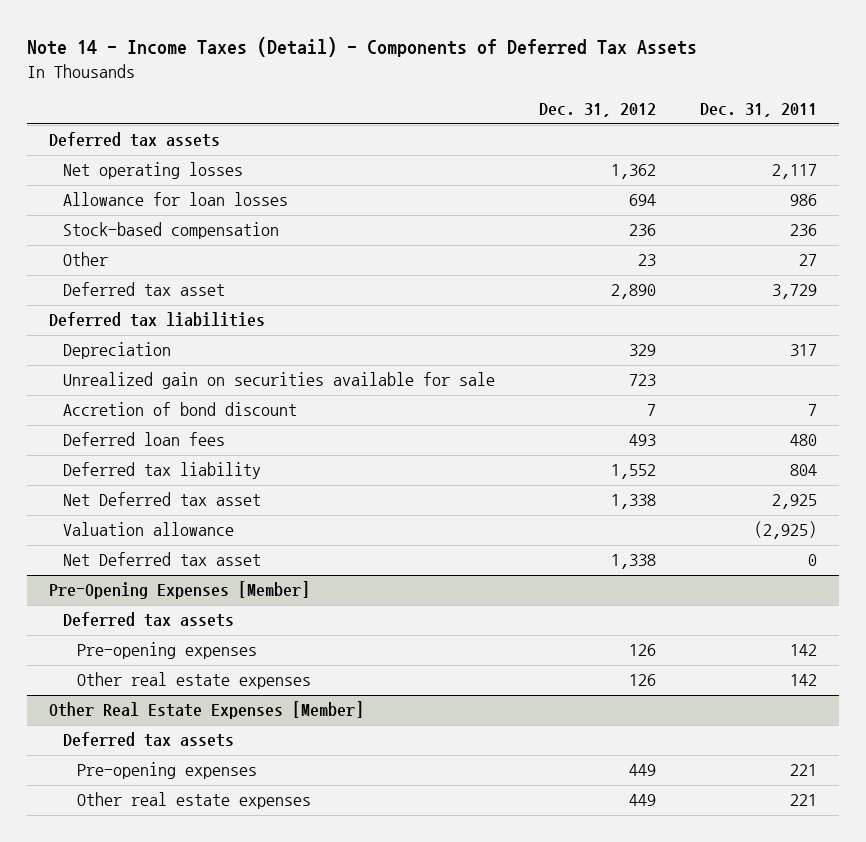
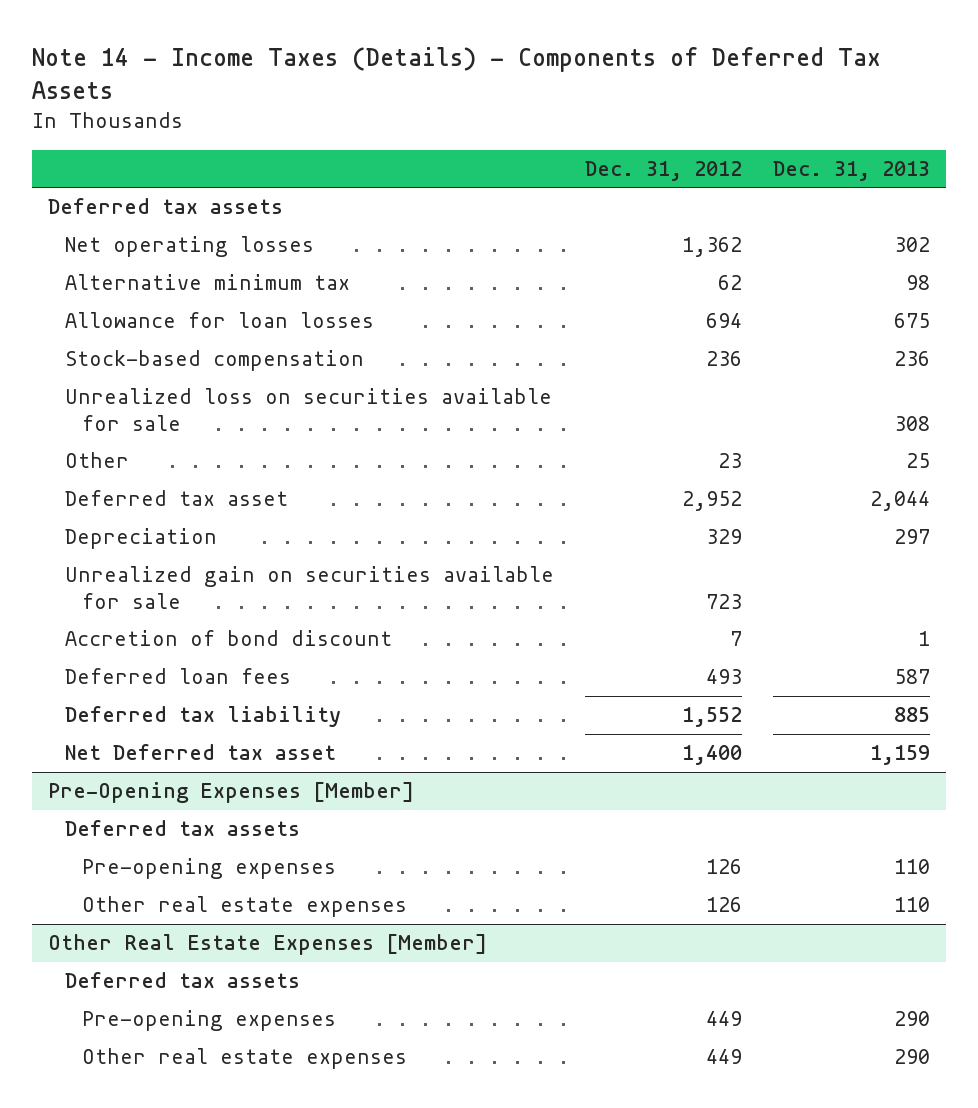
- Note 14 - Income Taxes (Detail) - Components of Deferred Tax Assets
+ Note 14 - Income Taxes (Details) - Components of Deferred Tax Assets
- | Dec. 31, 2012 | Dec. 31, 2011
+ | Dec. 31, 2012 | Dec. 31, 2013
+ Alternative minimum tax | 62 | 98
+ Unrealized loss on securities available for sale | | 308
- Deferred tax asset | 2,890 | 3,729
- Deferred tax liabilities
+ Deferred tax asset | 2,952 | 2,044
- Net Deferred tax asset | 1,338 | 2,925
- Valuation allowance | | (2,925)
- Net Deferred tax asset | 1,338 | 0
+ Net Deferred tax asset | 1,400 | 1,159

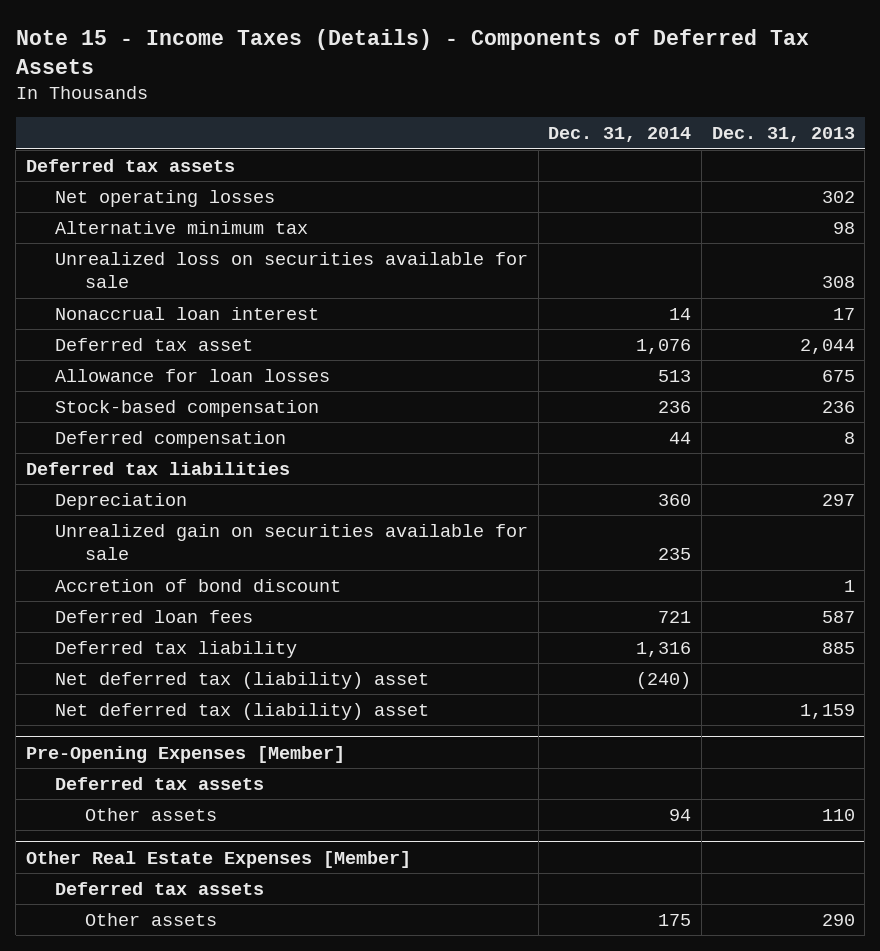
- Note 14 - Income Taxes (Details) - Components of Deferred Tax Assets
+ Note 15 - Income Taxes (Details) - Components of Deferred Tax Assets
- | Dec. 31, 2012 | Dec. 31, 2013
+ | Dec. 31, 2014 | Dec. 31, 2013
- Other | 23 | 25
+ Nonaccrual loan interest | 14 | 17
moved down: Allowance for loan losses | 513 | 675
moved down: Stock-based compensation | 236 | 236
+ Deferred compensation | 44 | 8
+ Deferred tax liabilities
- Net Deferred tax asset | 1,400 | 1,159
+ Net deferred tax (liability) asset | (240) |
+ Net deferred tax (liability) asset | | 1,159
@ Pre-Opening Expenses [Member]
- Pre-opening expenses | 126 | 110
- Other real estate expenses | 126 | 110
+ Other assets | 94 | 110
@ Other Real Estate Expenses [Member]
- Pre-opening expenses | 449 | 290
- Other real estate expenses | 449 | 290
+ Other assets | 175 | 290

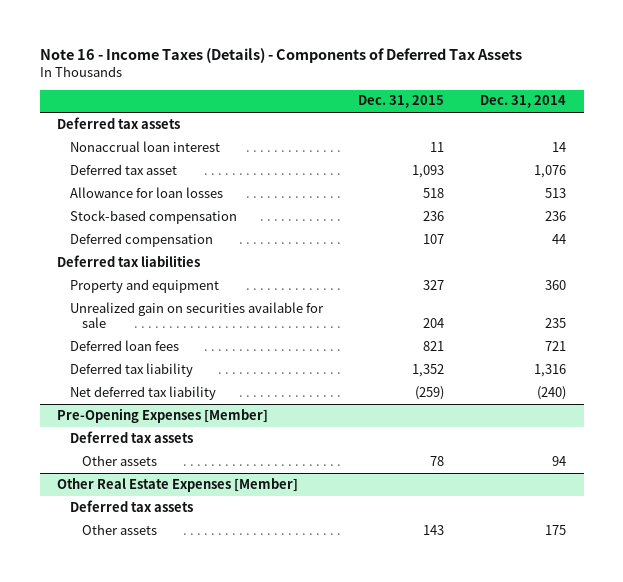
- Note 15 - Income Taxes (Details) - Components of Deferred Tax Assets
+ Note 16 - Income Taxes (Details) - Components of Deferred Tax Assets
- | Dec. 31, 2014 | Dec. 31, 2013
+ | Dec. 31, 2015 | Dec. 31, 2014
- Net operating losses | | 302
- Alternative minimum tax | | 98
- Unrealized loss on securities available for sale | | 308
- Depreciation | 360 | 297
+ Property and equipment | 327 | 360
- Accretion of bond discount | | 1
- Net deferred tax (liability) asset | (240) |
- Net deferred tax (liability) asset | | 1,159
+ Net deferred tax liability | (259) | (240)

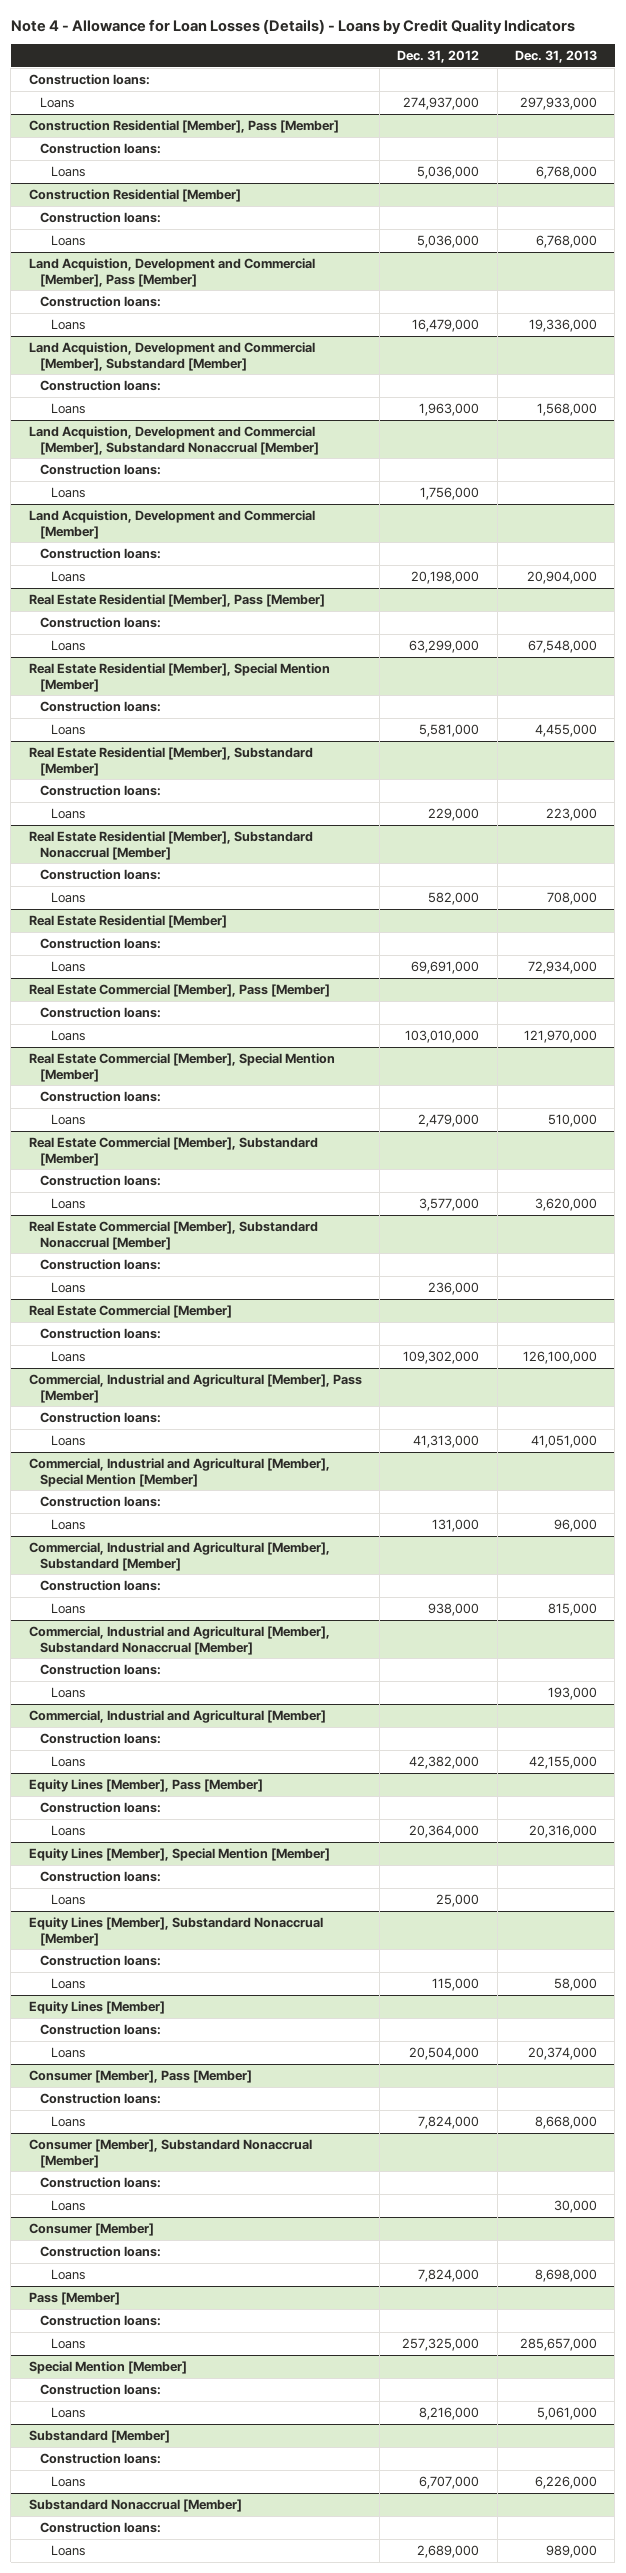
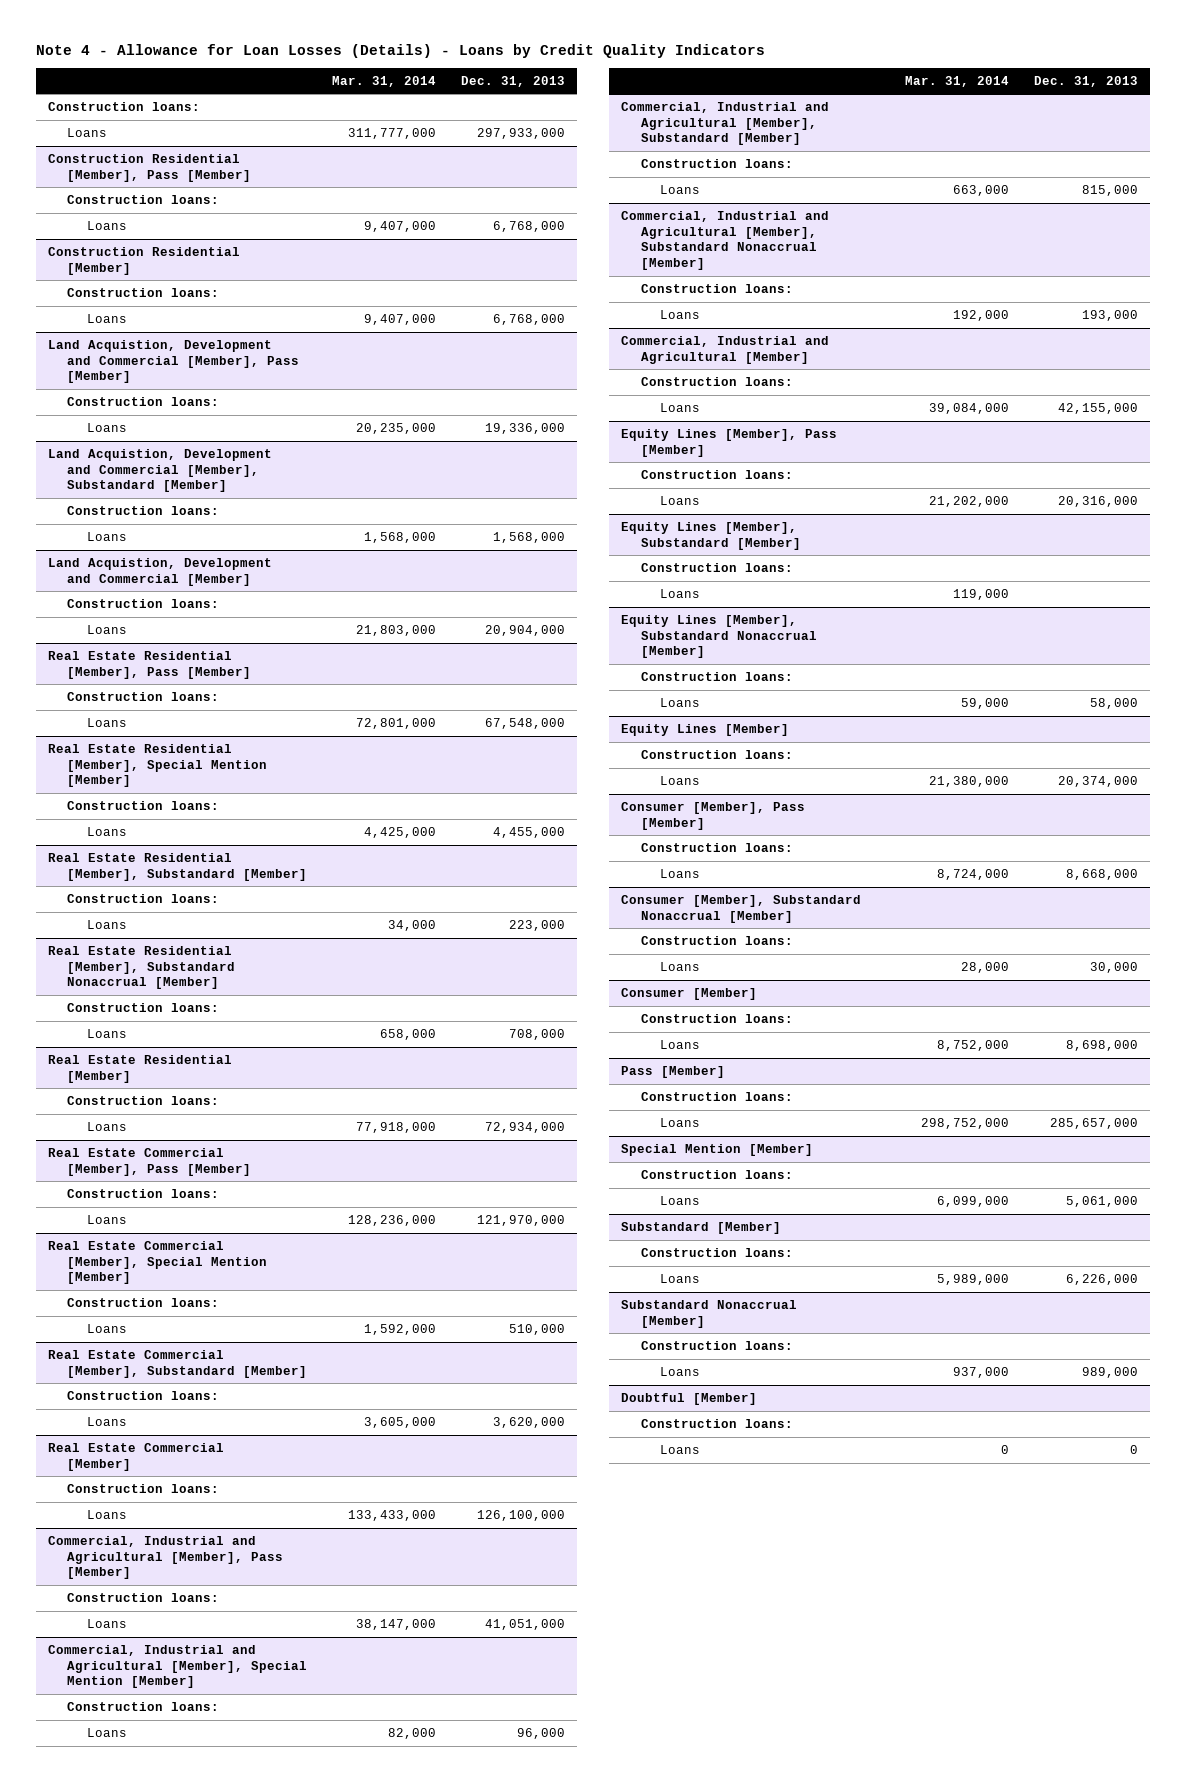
- | Dec. 31, 2012 | Dec. 31, 2013
+ | Mar. 31, 2014 | Dec. 31, 2013
- Land Acquistion, Development and Commercial [Member], Substandard Nonaccrual [Member]
- Construction loans:
- Loans | 1,756,000 |
- Real Estate Commercial [Member], Substandard Nonaccrual [Member]
- Construction loans:
- Loans | 236,000 |
- Equity Lines [Member], Special Mention [Member]
+ Equity Lines [Member], Substandard [Member]
+ Doubtful [Member]
+ Construction loans:
+ Loans | 0 | 0

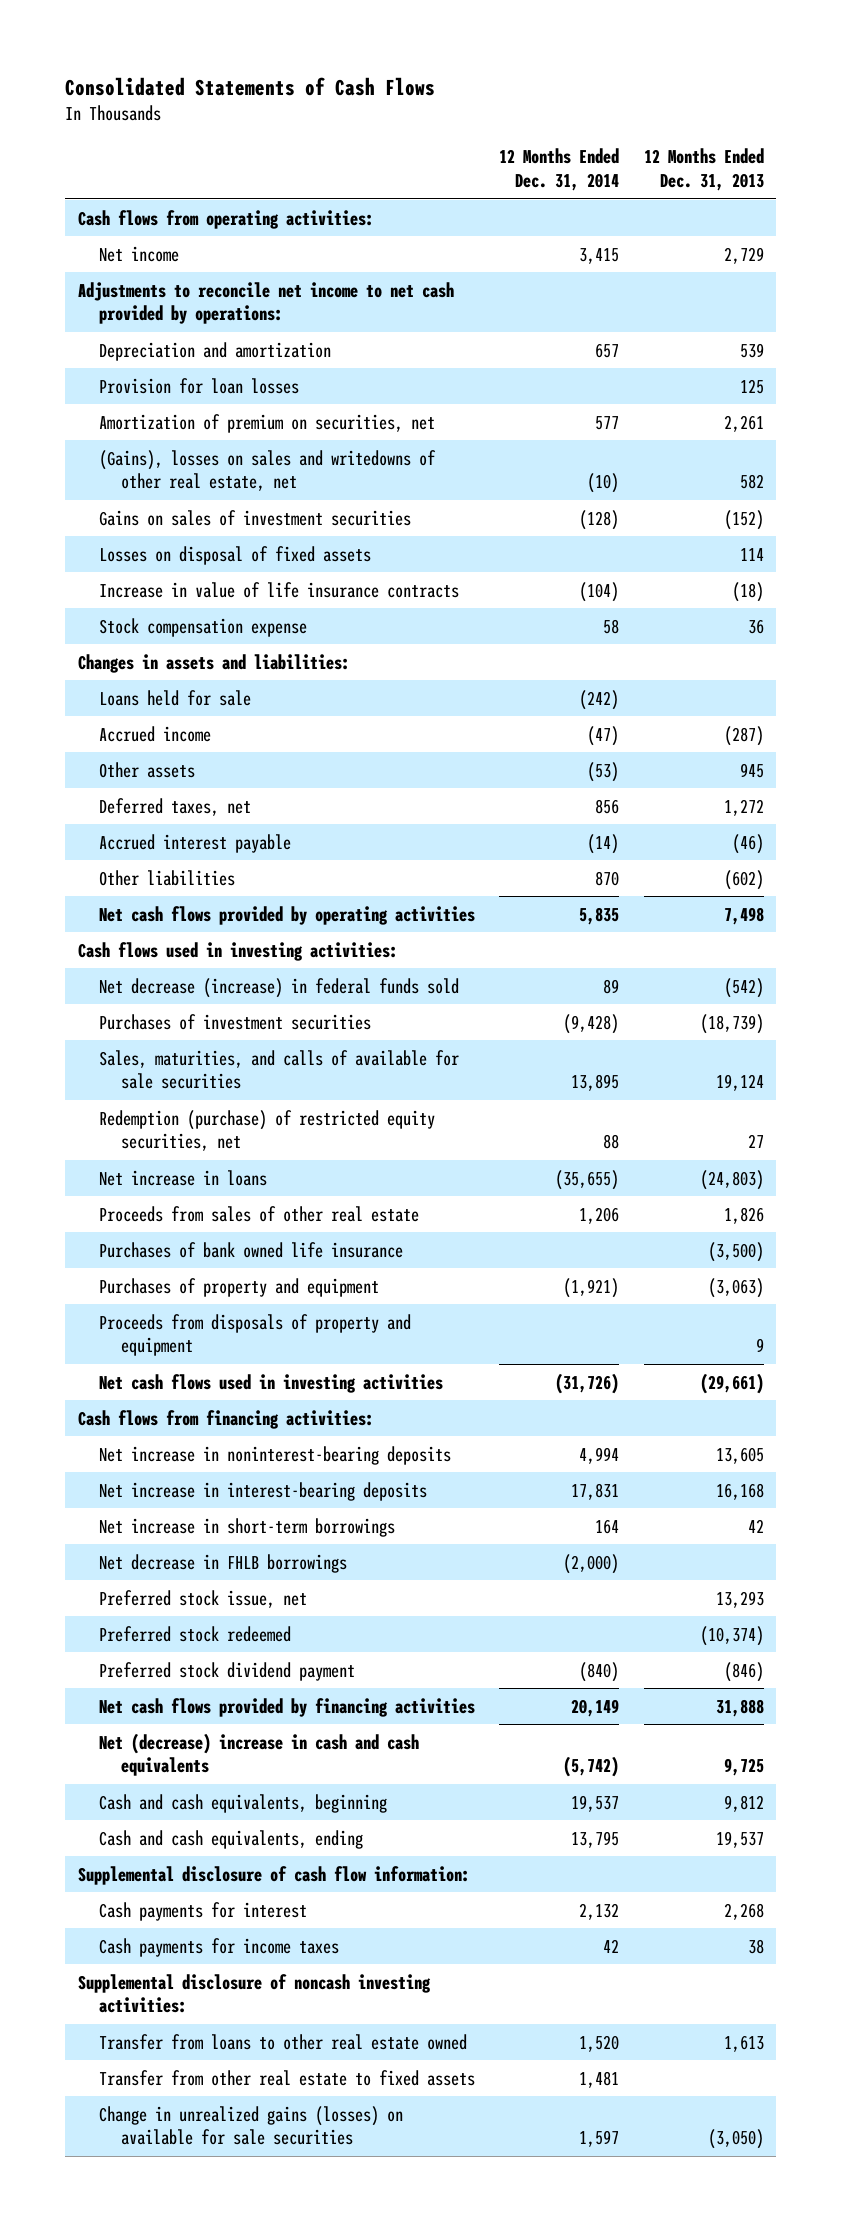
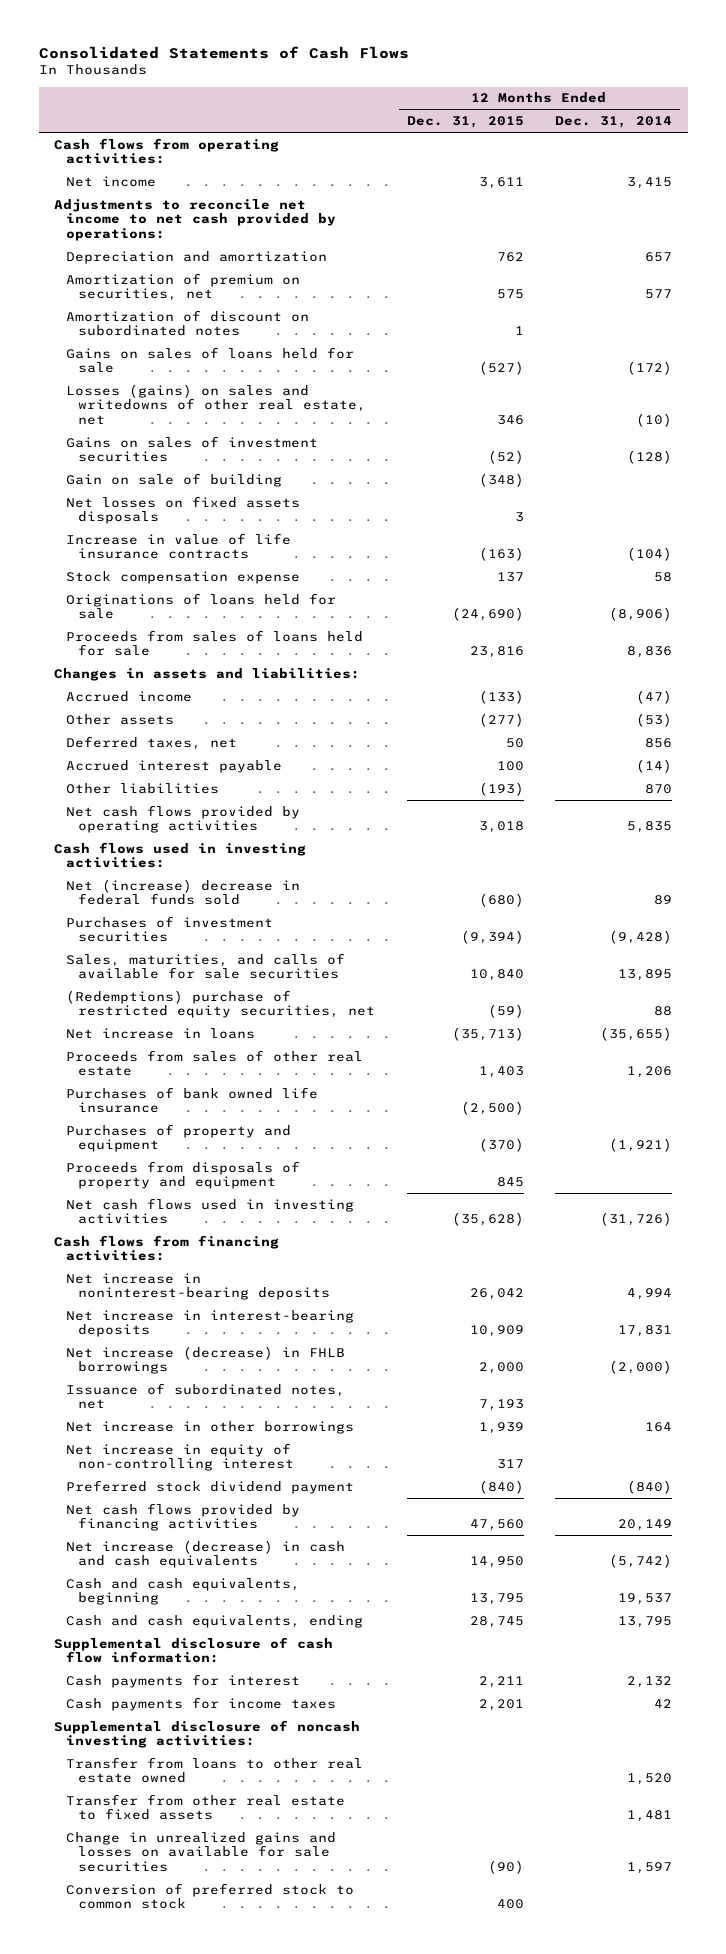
- | 12 Months Ended Dec. 31, 2014 | 12 Months Ended Dec. 31, 2013
+ | 12 Months Ended Dec. 31, 2015 | 12 Months Ended Dec. 31, 2014
- Provision for loan losses | | 125
- (Gains), losses on sales and writedowns of other real estate, net | (10) | 582
+ Amortization of discount on subordinated notes | 1 |
+ Gains on sales of loans held for sale | (527) | (172)
+ Losses (gains) on sales and writedowns of other real estate, net | 346 | (10)
- Losses on disposal of fixed assets | | 114
+ Gain on sale of building | (348) |
+ Net losses on fixed assets disposals | 3 |
+ Originations of loans held for sale | (24,690) | (8,906)
+ Proceeds from sales of loans held for sale | 23,816 | 8,836
- Loans held for sale | (242) |
- Net decrease (increase) in federal funds sold | 89 | (542)
+ Net (increase) decrease in federal funds sold | (680) | 89
- Redemption (purchase) of restricted equity securities, net | 88 | 27
+ (Redemptions) purchase of restricted equity securities, net | (59) | 88
- Net increase in short-term borrowings | 164 | 42
- Net decrease in FHLB borrowings | (2,000) |
- Preferred stock issue, net | | 13,293
- Preferred stock redeemed | | (10,374)
+ Net increase (decrease) in FHLB borrowings | 2,000 | (2,000)
+ Issuance of subordinated notes, net | 7,193 |
+ Net increase in other borrowings | 1,939 | 164
+ Net increase in equity of non-controlling interest | 317 |
- Net (decrease) increase in cash and cash equivalents | (5,742) | 9,725
+ Net increase (decrease) in cash and cash equivalents | 14,950 | (5,742)
- Change in unrealized gains (losses) on available for sale securities | 1,597 | (3,050)
+ Change in unrealized gains and losses on available for sale securities | (90) | 1,597
+ Conversion of preferred stock to common stock | 400 |

